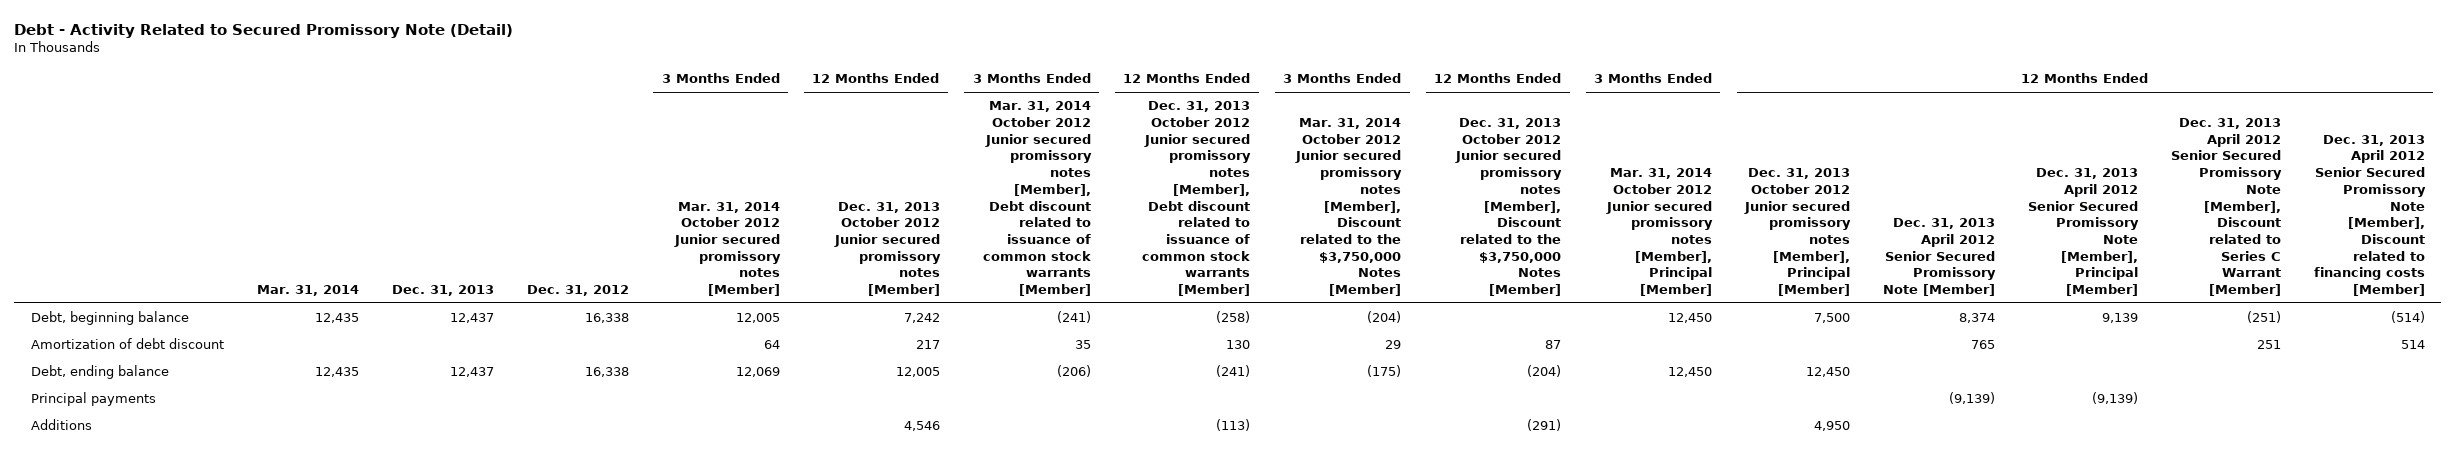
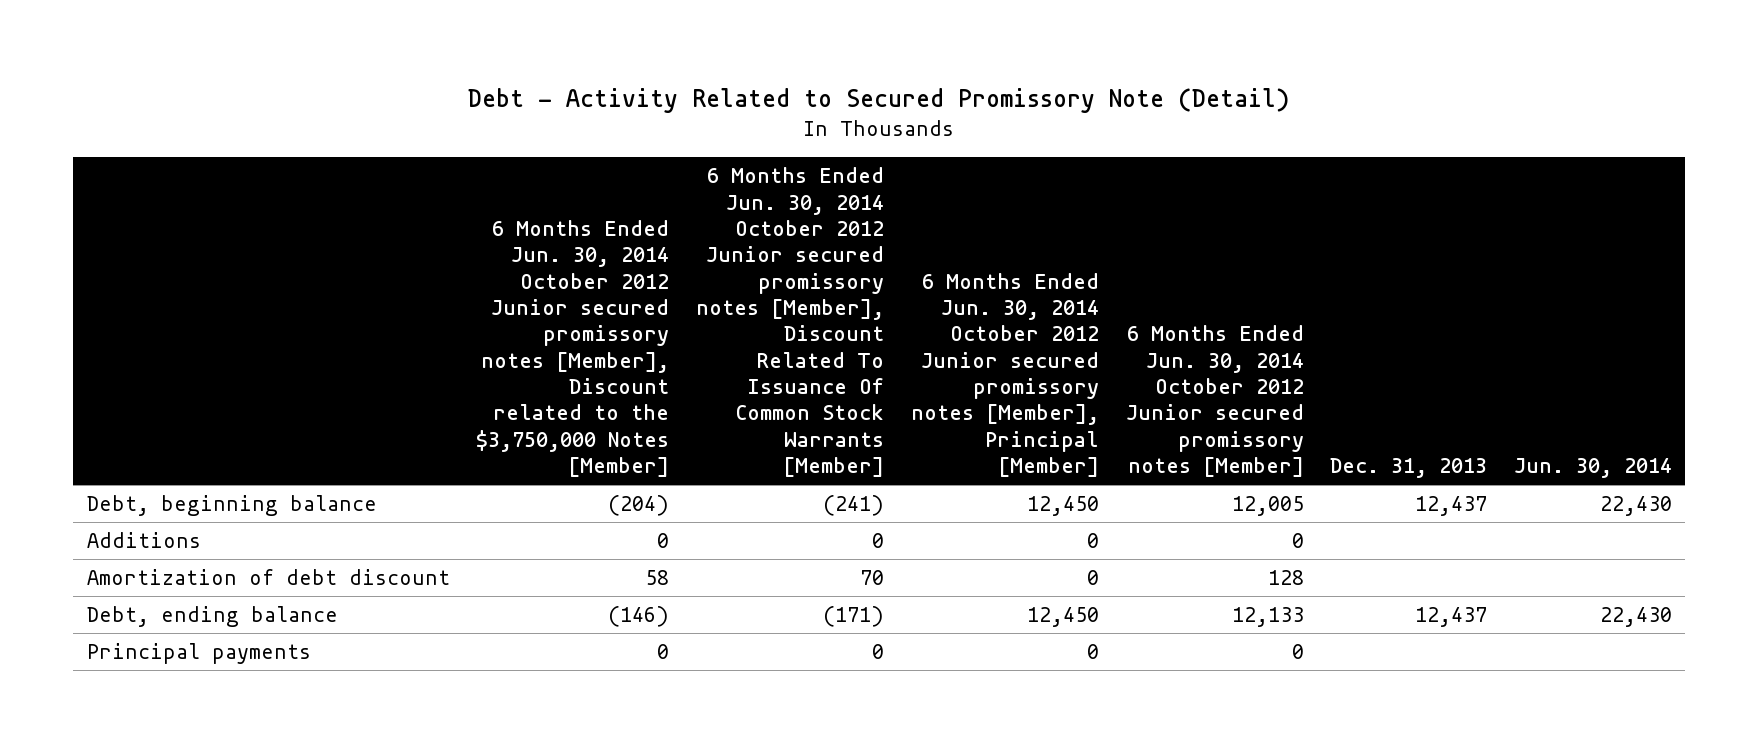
- | Mar. 31, 2014 | Dec. 31, 2013 | Dec. 31, 2012 | 3 Months Ended Mar. 31, 2014 October 2012 Junior secured promissory notes [Member] | 12 Months Ended Dec. 31, 2013 October 2012 Junior secured promissory notes [Member] | 3 Months Ended Mar. 31, 2014 October 2012 Junior secured promissory notes [Member], Debt discount related to issuance of common stock warrants [Member] | 12 Months Ended Dec. 31, 2013 October 2012 Junior secured promissory notes [Member], Debt discount related to issuance of common stock warrants [Member] | 3 Months Ended Mar. 31, 2014 October 2012 Junior secured promissory notes [Member], Discount related to the $3,750,000 Notes [Member] | 12 Months Ended Dec. 31, 2013 October 2012 Junior secured promissory notes [Member], Discount related to the $3,750,000 Notes [Member] | 3 Months Ended Mar. 31, 2014 October 2012 Junior secured promissory notes [Member], Principal [Member] | 12 Months Ended Dec. 31, 2013 October 2012 Junior secured promissory notes [Member], Principal [Member] | 12 Months Ended Dec. 31, 2013 April 2012 Senior Secured Promissory Note [Member] | 12 Months Ended Dec. 31, 2013 April 2012 Senior Secured Promissory Note [Member], Principal [Member] | 12 Months Ended Dec. 31, 2013 April 2012 Senior Secured Promissory Note [Member], Discount related to Series C Warrant [Member] | 12 Months Ended Dec. 31, 2013 April 2012 Senior Secured Promissory Note [Member], Discount related to financing costs [Member]
+ | 6 Months Ended Jun. 30, 2014 October 2012 Junior secured promissory notes [Member], Discount related to the $3,750,000 Notes [Member] | 6 Months Ended Jun. 30, 2014 October 2012 Junior secured promissory notes [Member], Discount Related To Issuance Of Common Stock Warrants [Member] | 6 Months Ended Jun. 30, 2014 October 2012 Junior secured promissory notes [Member], Principal [Member] | 6 Months Ended Jun. 30, 2014 October 2012 Junior secured promissory notes [Member] | Dec. 31, 2013 | Jun. 30, 2014
moved up: Additions | 0 | 0 | 0 | 0 | |

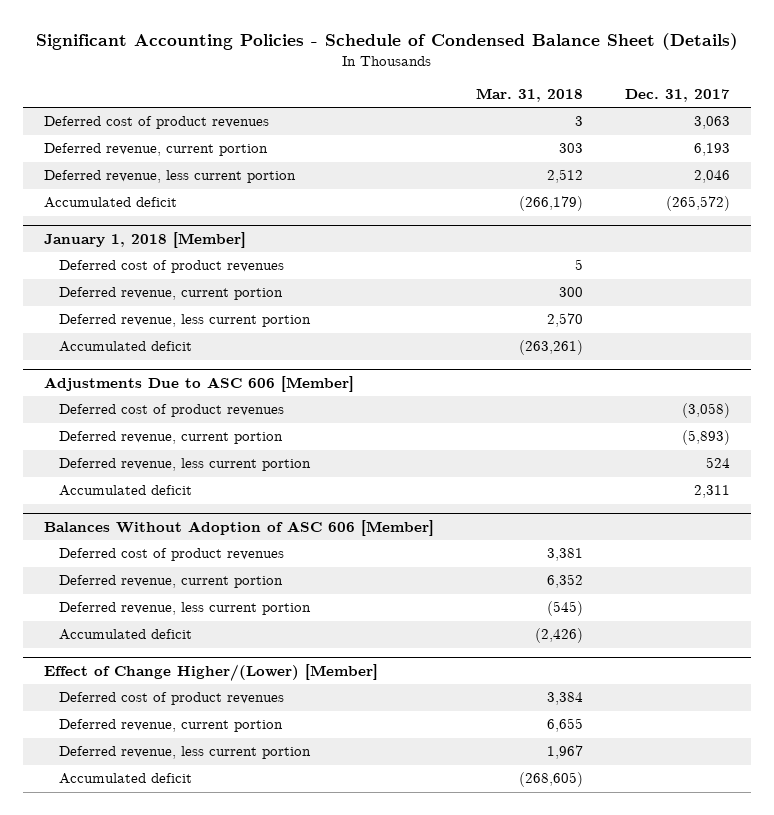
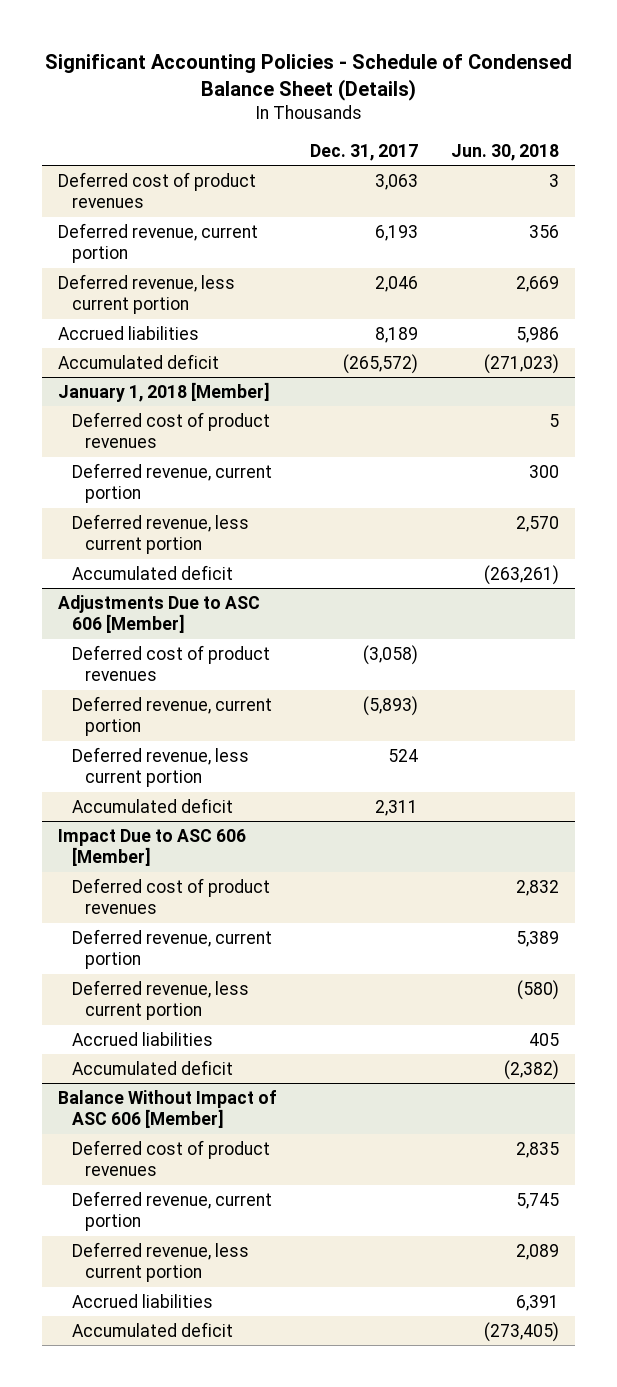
- | Mar. 31, 2018 | Dec. 31, 2017
+ | Dec. 31, 2017 | Jun. 30, 2018
+ Accrued liabilities | 8,189 | 5,986
- Balances Without Adoption of ASC 606 [Member]
- Deferred cost of product revenues | 3,381 |
- Deferred revenue, current portion | 6,352 |
- Deferred revenue, less current portion | (545) |
- Accumulated deficit | (2,426) |
- Effect of Change Higher/(Lower) [Member]
- Deferred cost of product revenues | 3,384 |
- Deferred revenue, current portion | 6,655 |
- Deferred revenue, less current portion | 1,967 |
- Accumulated deficit | (268,605) |
+ Impact Due to ASC 606 [Member]
+ Deferred cost of product revenues | | 2,832
+ Deferred revenue, current portion | | 5,389
+ Deferred revenue, less current portion | | (580)
+ Accrued liabilities | | 405
+ Accumulated deficit | | (2,382)
+ Balance Without Impact of ASC 606 [Member]
+ Deferred cost of product revenues | | 2,835
+ Deferred revenue, current portion | | 5,745
+ Deferred revenue, less current portion | | 2,089
+ Accrued liabilities | | 6,391
+ Accumulated deficit | | (273,405)

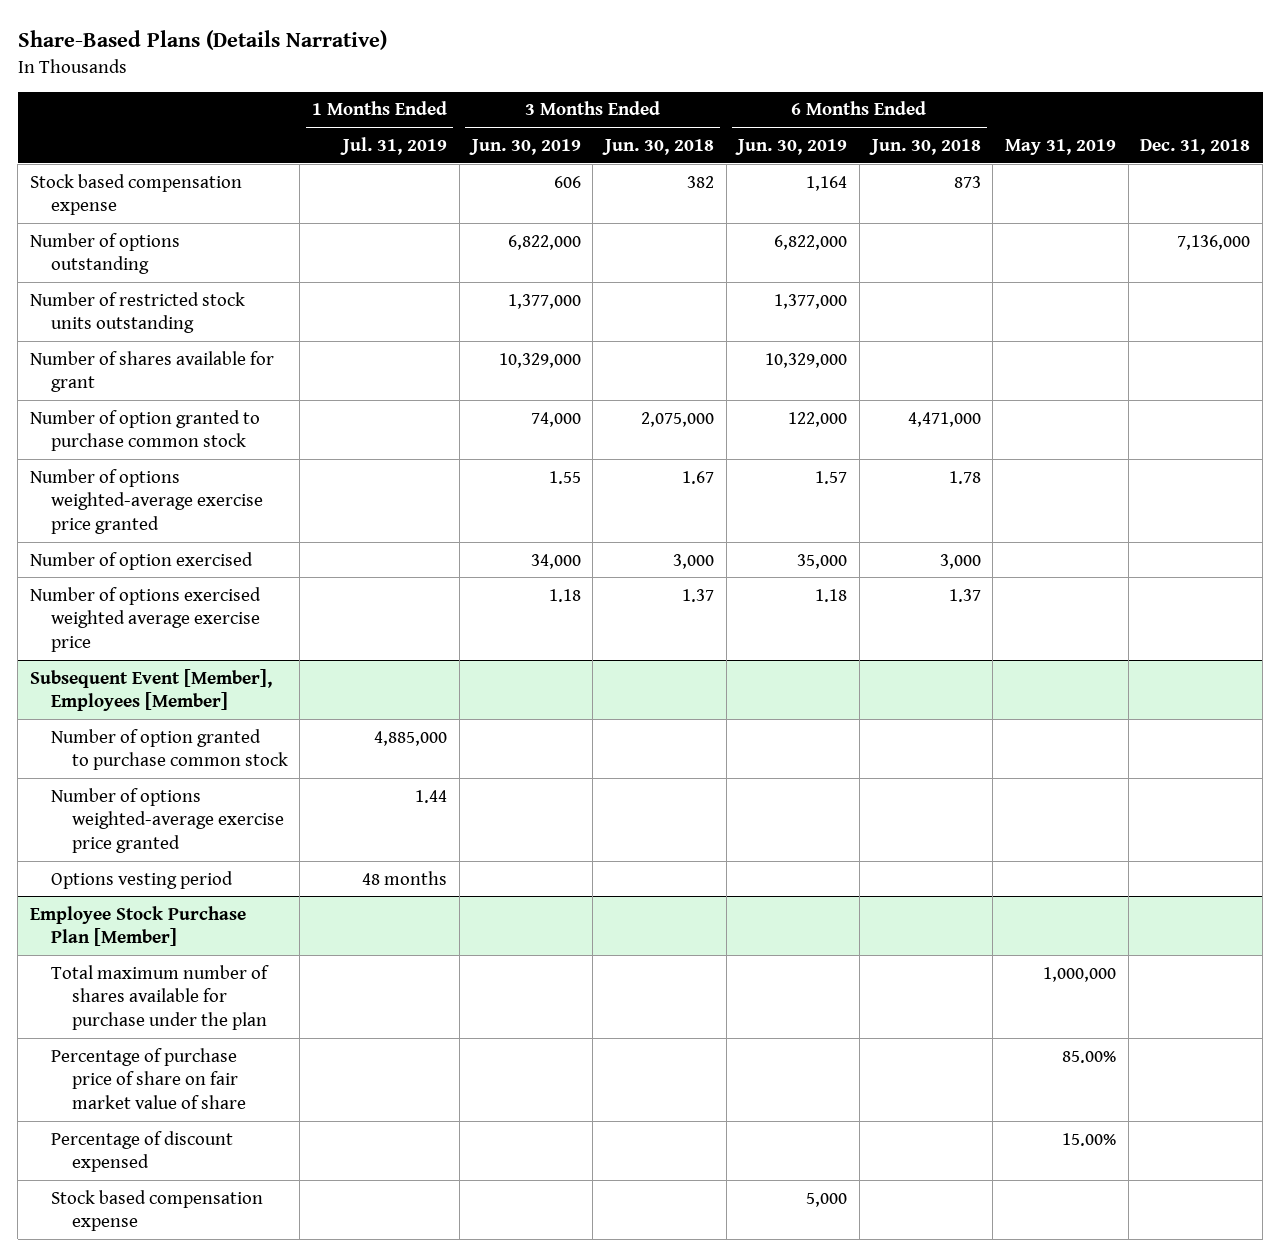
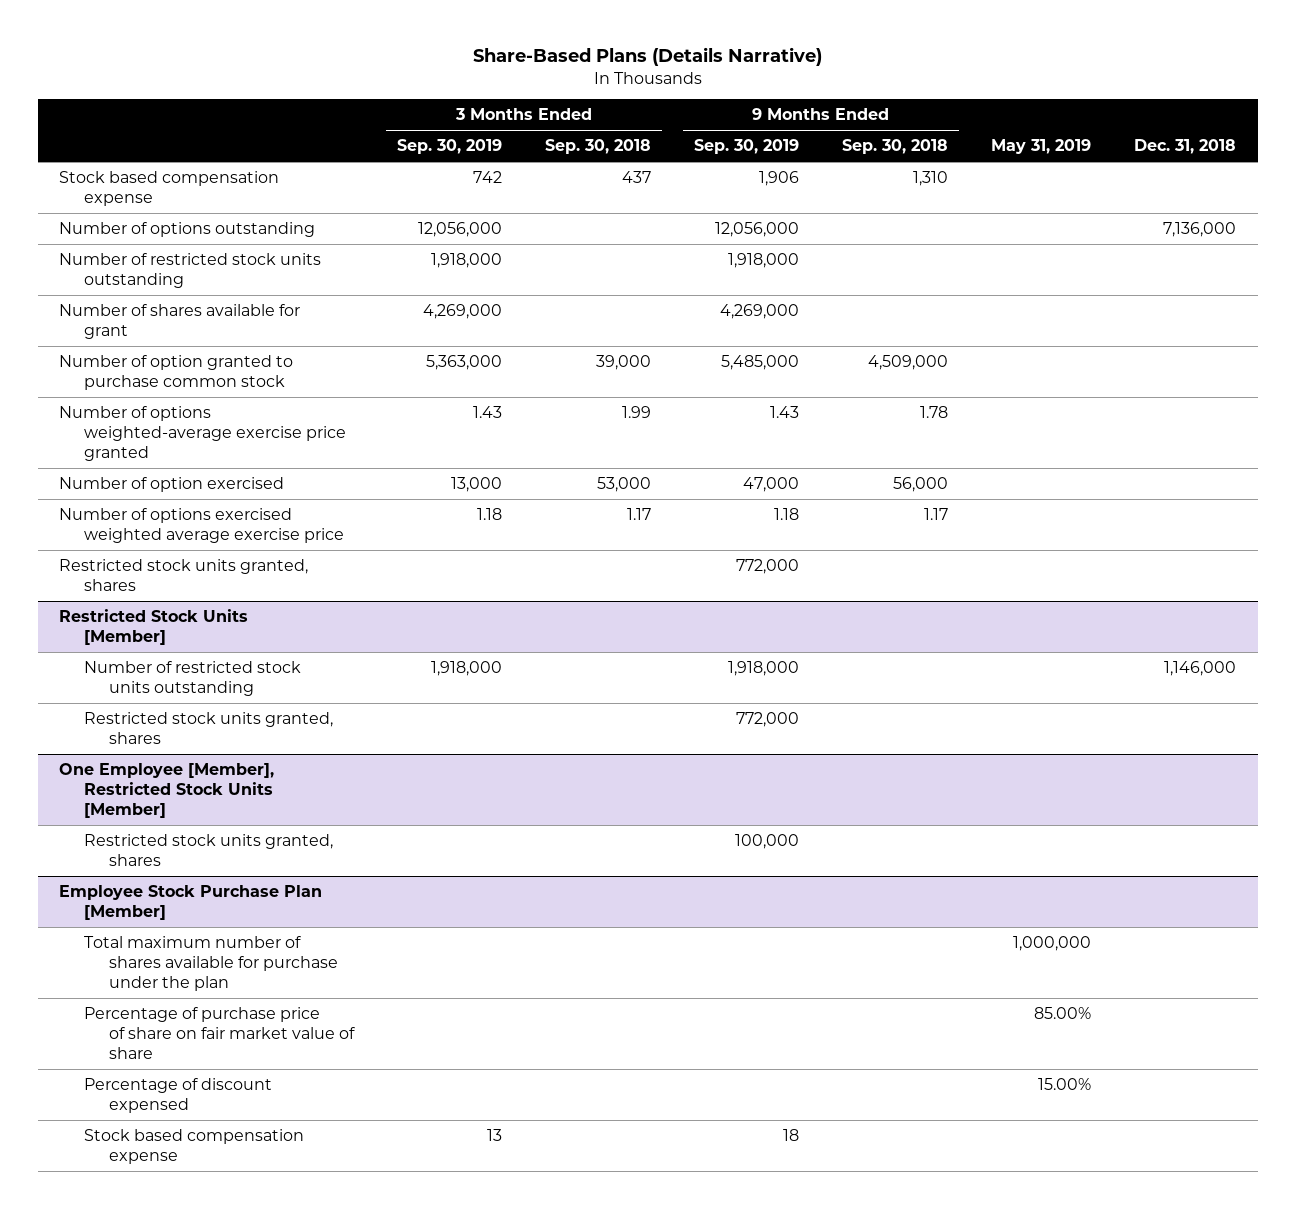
- | 1 Months Ended Jul. 31, 2019 | 3 Months Ended Jun. 30, 2019 | 3 Months Ended Jun. 30, 2018 | 6 Months Ended Jun. 30, 2019 | 6 Months Ended Jun. 30, 2018 | May 31, 2019 | Dec. 31, 2018
+ | 3 Months Ended Sep. 30, 2019 | 3 Months Ended Sep. 30, 2018 | 9 Months Ended Sep. 30, 2019 | 9 Months Ended Sep. 30, 2018 | May 31, 2019 | Dec. 31, 2018
- Subsequent Event [Member], Employees [Member]
- Number of option granted to purchase common stock | 4,885,000 | | | | | |
- Number of options weighted-average exercise price granted | 1.44 | | | | | |
- Options vesting period | 48 months | | | | | |
+ Restricted stock units granted, shares | | | 772,000 | | |
+ Restricted Stock Units [Member]
+ Number of restricted stock units outstanding | 1,918,000 | | 1,918,000 | | | 1,146,000
+ Restricted stock units granted, shares | | | 772,000 | | |
+ One Employee [Member], Restricted Stock Units [Member]
+ Restricted stock units granted, shares | | | 100,000 | | |

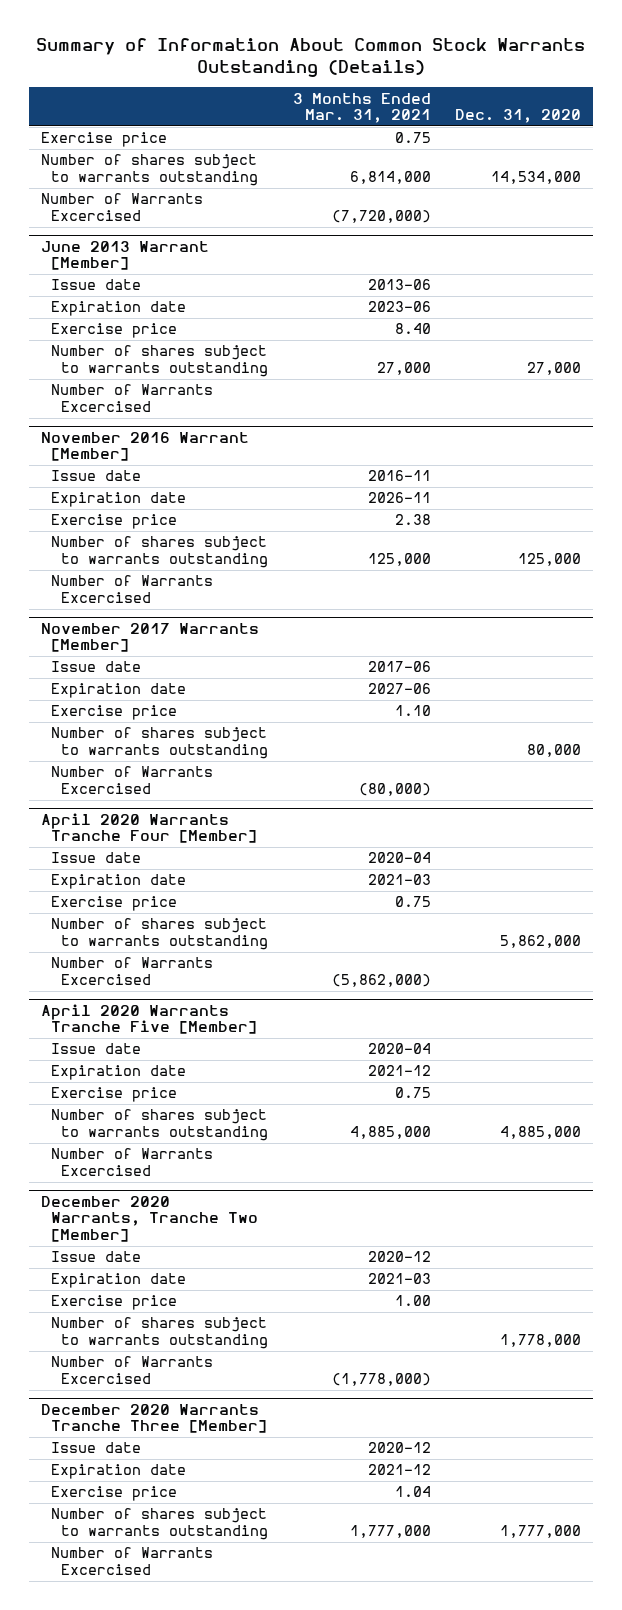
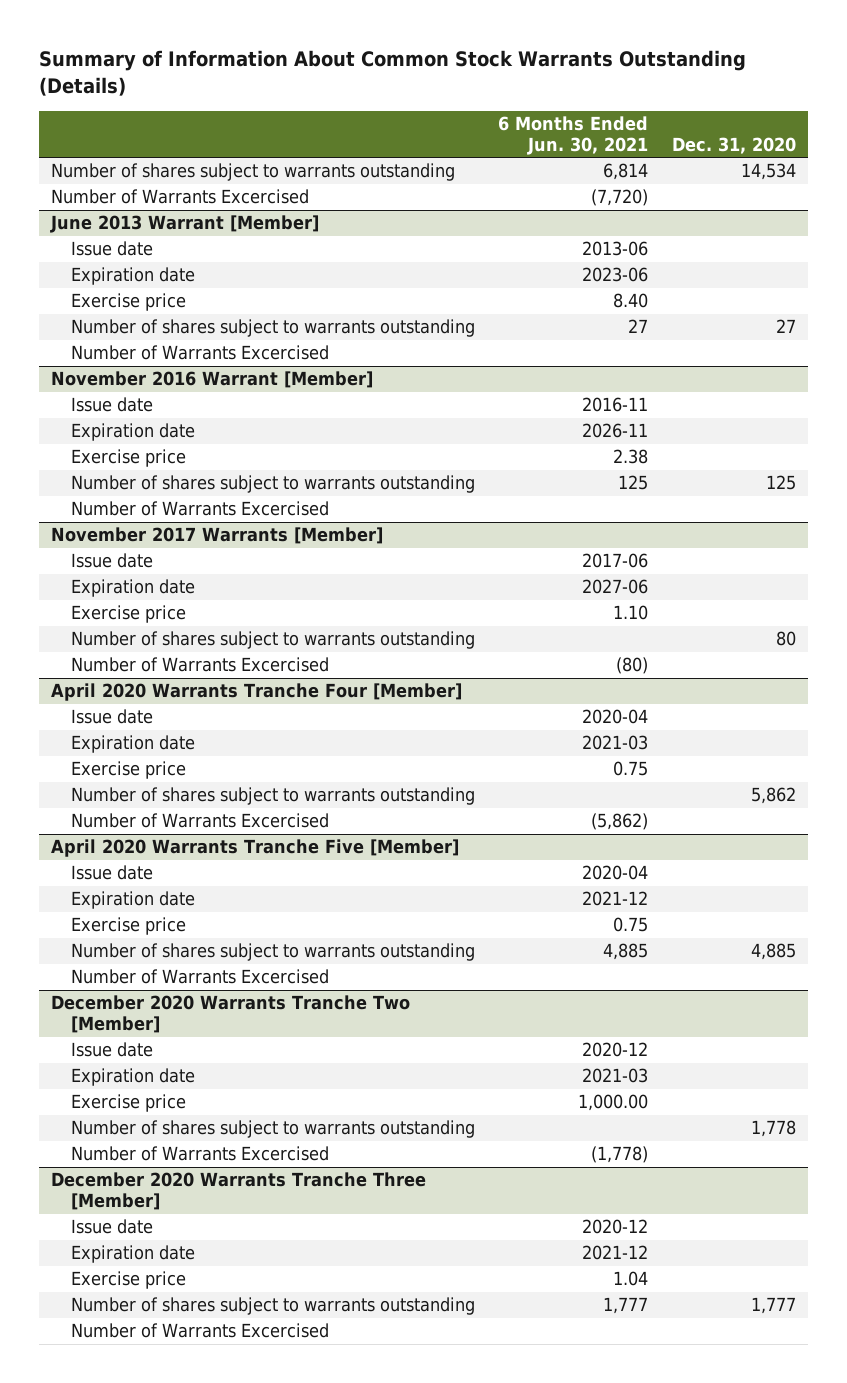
- | 3 Months Ended Mar. 31, 2021 | Dec. 31, 2020
+ | 6 Months Ended Jun. 30, 2021 | Dec. 31, 2020
- Exercise price | 0.75 |
- Number of shares subject to warrants outstanding | 6,814,000 | 14,534,000
+ Number of shares subject to warrants outstanding | 6,814 | 14,534
@ June 2013 Warrant [Member]
- Number of shares subject to warrants outstanding | 27,000 | 27,000
+ Number of shares subject to warrants outstanding | 27 | 27
@ November 2016 Warrant [Member]
- Number of shares subject to warrants outstanding | 125,000 | 125,000
+ Number of shares subject to warrants outstanding | 125 | 125
@ November 2017 Warrants [Member]
- Number of shares subject to warrants outstanding | | 80,000
+ Number of shares subject to warrants outstanding | | 80
@ April 2020 Warrants Tranche Four [Member]
- Number of shares subject to warrants outstanding | | 5,862,000
+ Number of shares subject to warrants outstanding | | 5,862
@ April 2020 Warrants Tranche Five [Member]
- Number of shares subject to warrants outstanding | 4,885,000 | 4,885,000
+ Number of shares subject to warrants outstanding | 4,885 | 4,885
- December 2020 Warrants, Tranche Two [Member]
+ December 2020 Warrants Tranche Two [Member]
- Number of shares subject to warrants outstanding | | 1,778,000
+ Number of shares subject to warrants outstanding | | 1,778
@ December 2020 Warrants Tranche Three [Member]
- Number of shares subject to warrants outstanding | 1,777,000 | 1,777,000
+ Number of shares subject to warrants outstanding | 1,777 | 1,777

